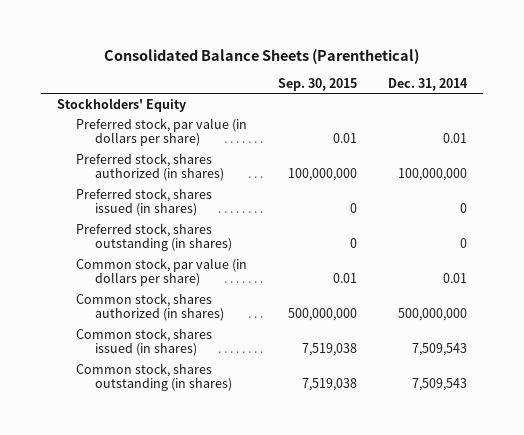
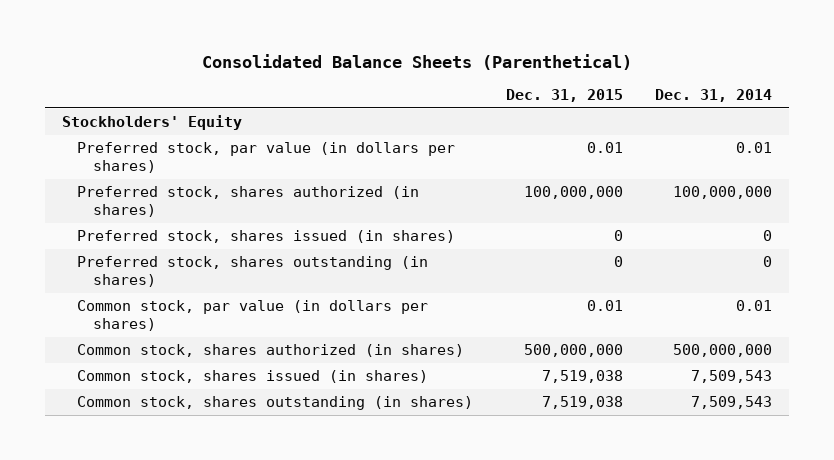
- | Sep. 30, 2015 | Dec. 31, 2014
+ | Dec. 31, 2015 | Dec. 31, 2014
- Preferred stock, par value (in dollars per share) | 0.01 | 0.01
+ Preferred stock, par value (in dollars per shares) | 0.01 | 0.01
- Common stock, par value (in dollars per share) | 0.01 | 0.01
+ Common stock, par value (in dollars per shares) | 0.01 | 0.01

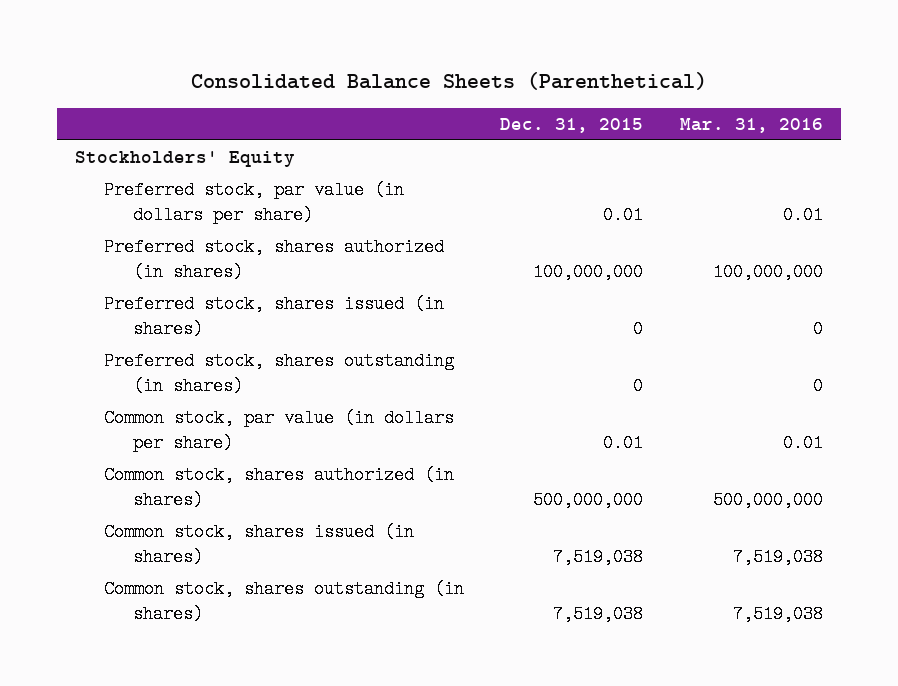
- | Dec. 31, 2015 | Dec. 31, 2014
+ | Dec. 31, 2015 | Mar. 31, 2016
- Preferred stock, par value (in dollars per shares) | 0.01 | 0.01
+ Preferred stock, par value (in dollars per share) | 0.01 | 0.01
- Common stock, par value (in dollars per shares) | 0.01 | 0.01
+ Common stock, par value (in dollars per share) | 0.01 | 0.01

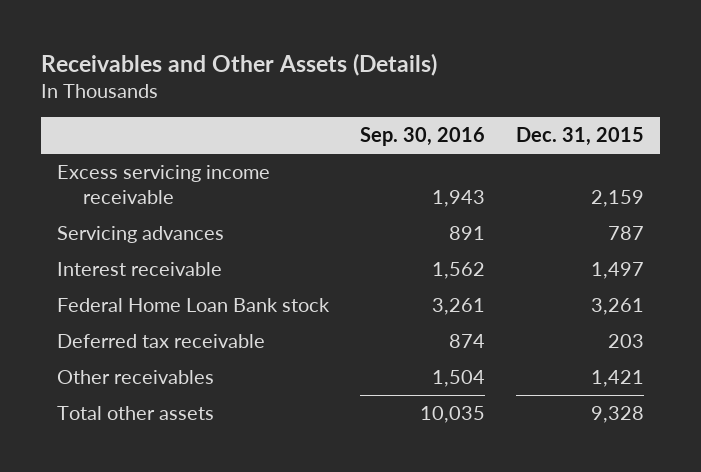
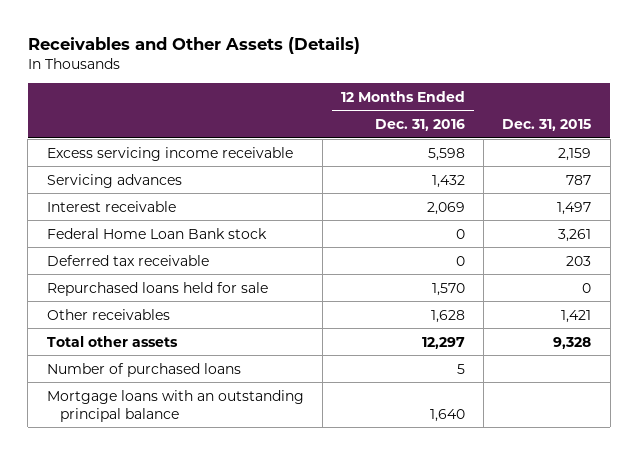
- | Sep. 30, 2016 | Dec. 31, 2015
+ | 12 Months Ended Dec. 31, 2016 | Dec. 31, 2015
+ Repurchased loans held for sale | 1,570 | 0
+ Number of purchased loans | 5 |
+ Mortgage loans with an outstanding principal balance | 1,640 |

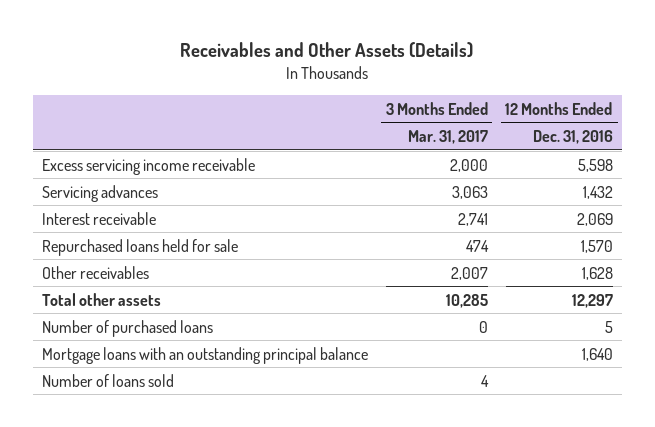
- | 12 Months Ended Dec. 31, 2016 | Dec. 31, 2015
+ | 3 Months Ended Mar. 31, 2017 | 12 Months Ended Dec. 31, 2016
- Federal Home Loan Bank stock | 0 | 3,261
- Deferred tax receivable | 0 | 203
+ Number of loans sold | 4 |

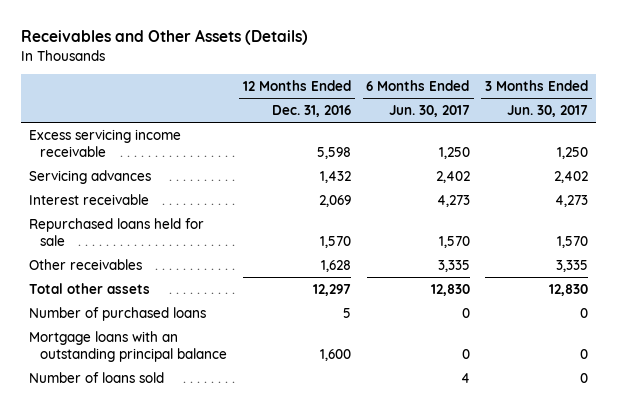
- | 3 Months Ended Mar. 31, 2017 | 12 Months Ended Dec. 31, 2016
+ | 12 Months Ended Dec. 31, 2016 | 6 Months Ended Jun. 30, 2017 | 3 Months Ended Jun. 30, 2017
- Mortgage loans with an outstanding principal balance | | 1,640
+ Mortgage loans with an outstanding principal balance | 1,600 | 0 | 0

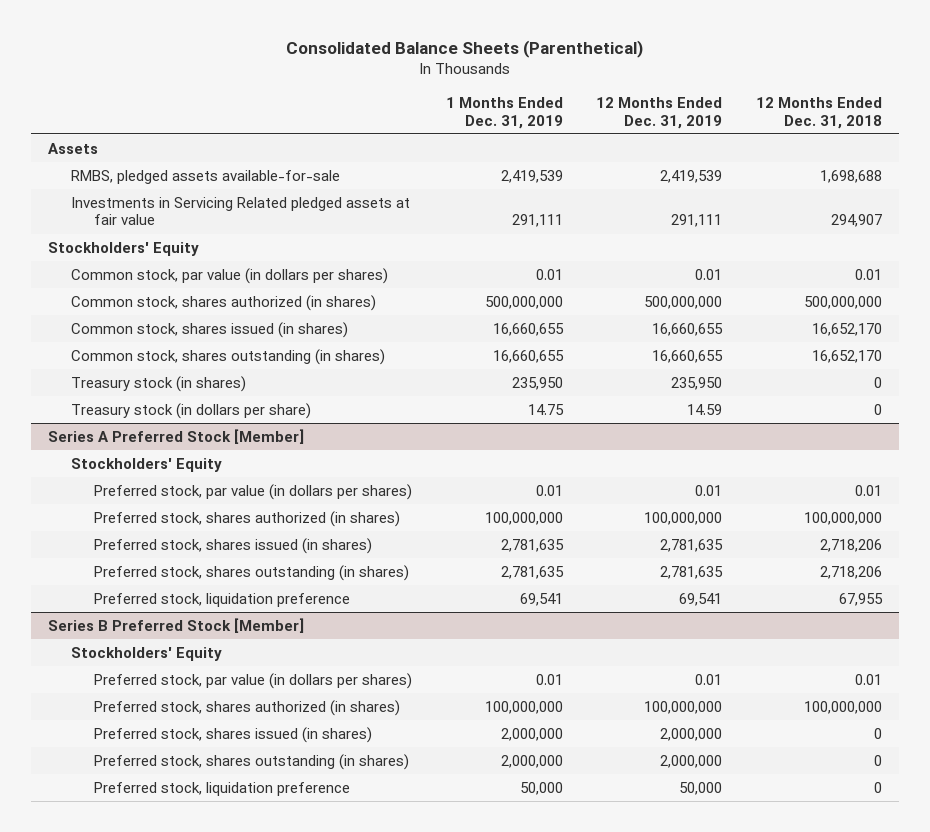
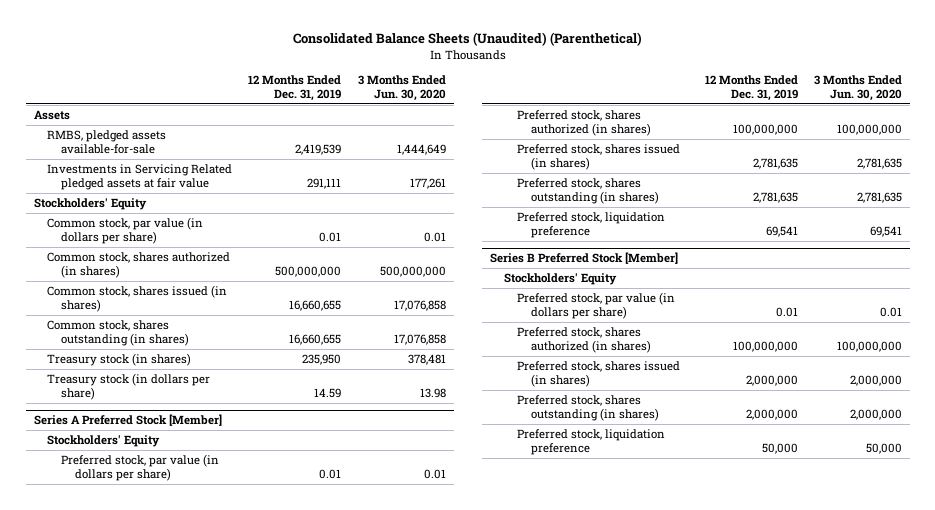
- Consolidated Balance Sheets (Parenthetical)
+ Consolidated Balance Sheets (Unaudited) (Parenthetical)
- | 1 Months Ended Dec. 31, 2019 | 12 Months Ended Dec. 31, 2019 | 12 Months Ended Dec. 31, 2018
+ | 12 Months Ended Dec. 31, 2019 | 3 Months Ended Jun. 30, 2020
- Common stock, par value (in dollars per shares) | 0.01 | 0.01 | 0.01
+ Common stock, par value (in dollars per share) | 0.01 | 0.01
@ Series A Preferred Stock [Member]
- Preferred stock, par value (in dollars per shares) | 0.01 | 0.01 | 0.01
+ Preferred stock, par value (in dollars per share) | 0.01 | 0.01
@ Series B Preferred Stock [Member]
- Preferred stock, par value (in dollars per shares) | 0.01 | 0.01 | 0.01
+ Preferred stock, par value (in dollars per share) | 0.01 | 0.01

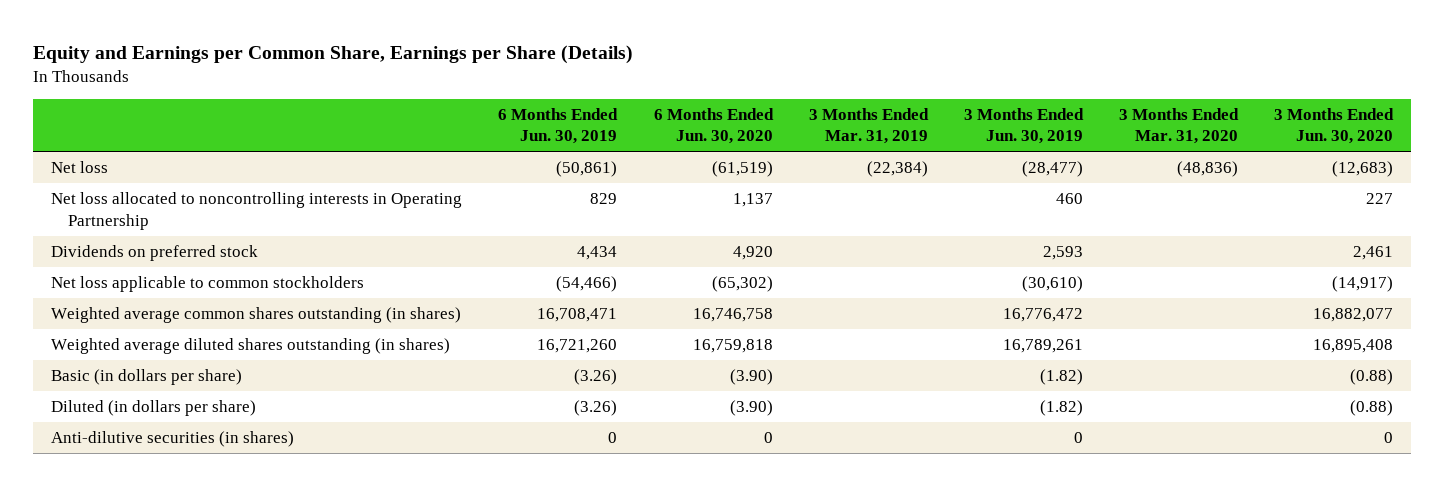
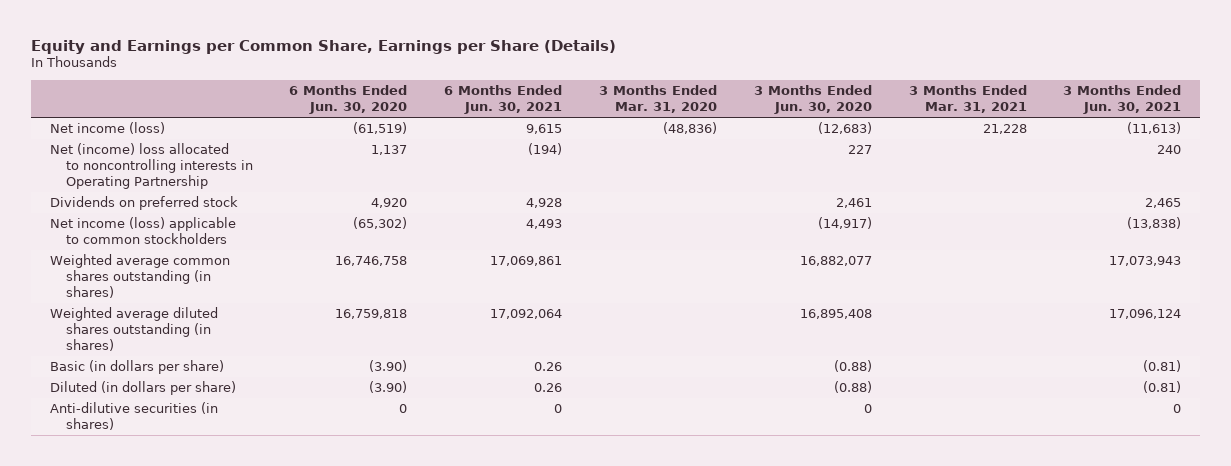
- | 6 Months Ended Jun. 30, 2019 | 6 Months Ended Jun. 30, 2020 | 3 Months Ended Mar. 31, 2019 | 3 Months Ended Jun. 30, 2019 | 3 Months Ended Mar. 31, 2020 | 3 Months Ended Jun. 30, 2020
+ | 6 Months Ended Jun. 30, 2020 | 6 Months Ended Jun. 30, 2021 | 3 Months Ended Mar. 31, 2020 | 3 Months Ended Jun. 30, 2020 | 3 Months Ended Mar. 31, 2021 | 3 Months Ended Jun. 30, 2021
- Net loss | (50,861) | (61,519) | (22,384) | (28,477) | (48,836) | (12,683)
- Net loss allocated to noncontrolling interests in Operating Partnership | 829 | 1,137 | | 460 | | 227
+ Net income (loss) | (61,519) | 9,615 | (48,836) | (12,683) | 21,228 | (11,613)
+ Net (income) loss allocated to noncontrolling interests in Operating Partnership | 1,137 | (194) | | 227 | | 240
- Net loss applicable to common stockholders | (54,466) | (65,302) | | (30,610) | | (14,917)
+ Net income (loss) applicable to common stockholders | (65,302) | 4,493 | | (14,917) | | (13,838)

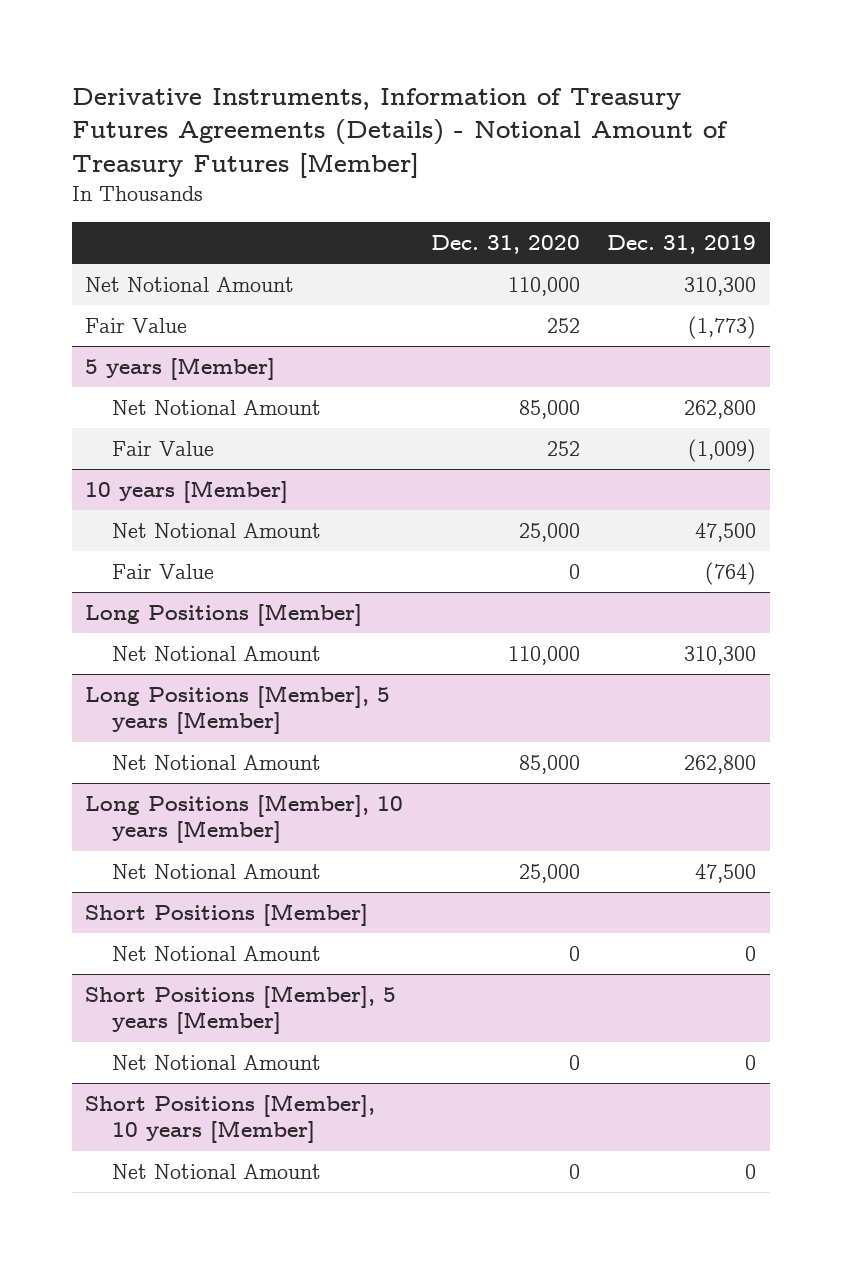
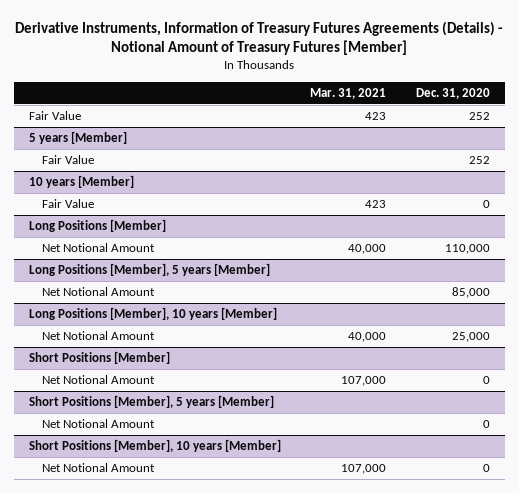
- | Dec. 31, 2020 | Dec. 31, 2019
+ | Mar. 31, 2021 | Dec. 31, 2020
- Net Notional Amount | 110,000 | 310,300
@ 5 years [Member]
- Net Notional Amount | 85,000 | 262,800
@ 10 years [Member]
- Net Notional Amount | 25,000 | 47,500

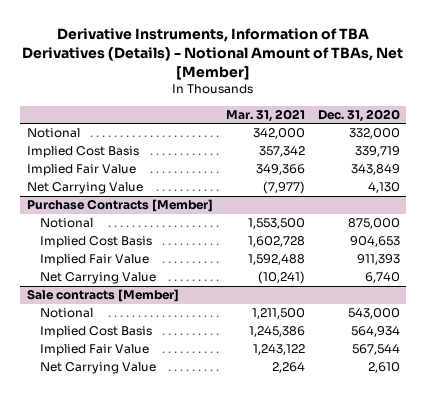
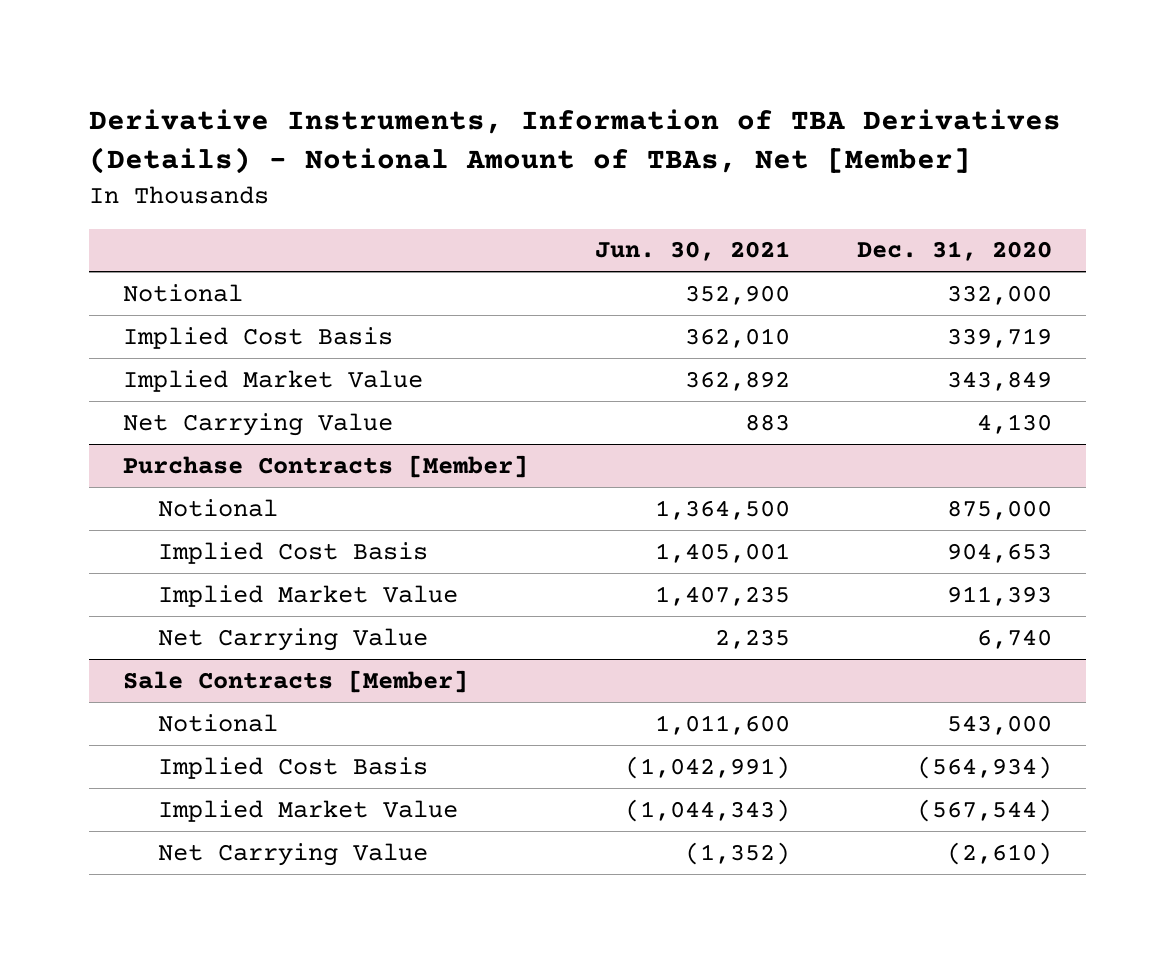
- | Mar. 31, 2021 | Dec. 31, 2020
+ | Jun. 30, 2021 | Dec. 31, 2020
- Implied Fair Value | 349,366 | 343,849
+ Implied Market Value | 362,892 | 343,849
@ Purchase Contracts [Member]
- Implied Fair Value | 1,592,488 | 911,393
+ Implied Market Value | 1,407,235 | 911,393
- Sale contracts [Member]
+ Sale Contracts [Member]
- Implied Cost Basis | 1,245,386 | 564,934
- Implied Fair Value | 1,243,122 | 567,544
- Net Carrying Value | 2,264 | 2,610
+ Implied Cost Basis | (1,042,991) | (564,934)
+ Implied Market Value | (1,044,343) | (567,544)
+ Net Carrying Value | (1,352) | (2,610)

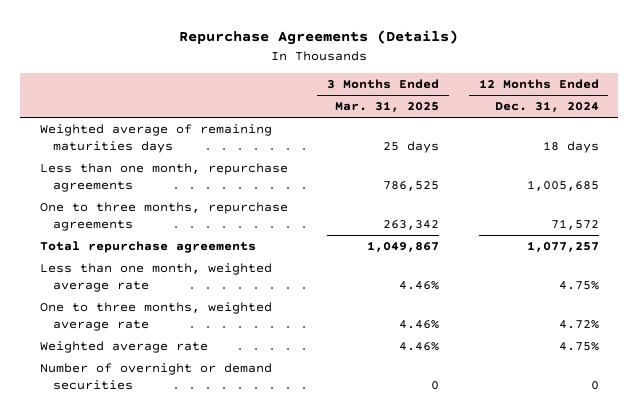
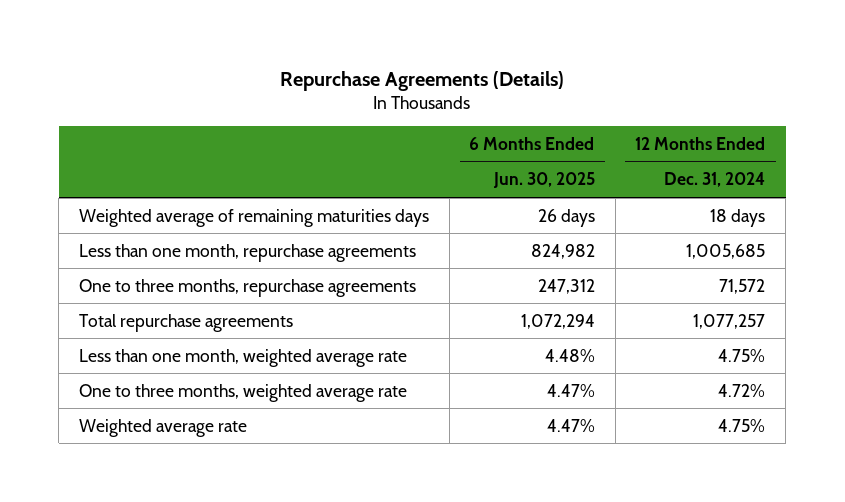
- | 3 Months Ended Mar. 31, 2025 | 12 Months Ended Dec. 31, 2024
+ | 6 Months Ended Jun. 30, 2025 | 12 Months Ended Dec. 31, 2024
- Number of overnight or demand securities | 0 | 0

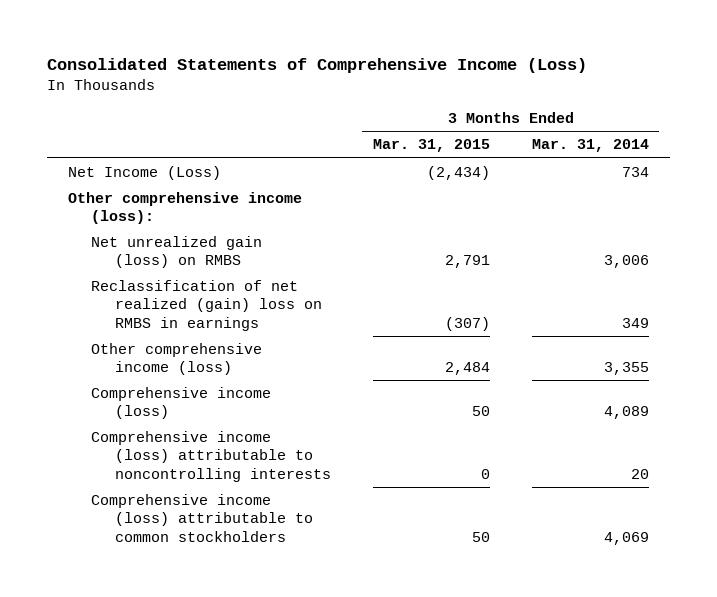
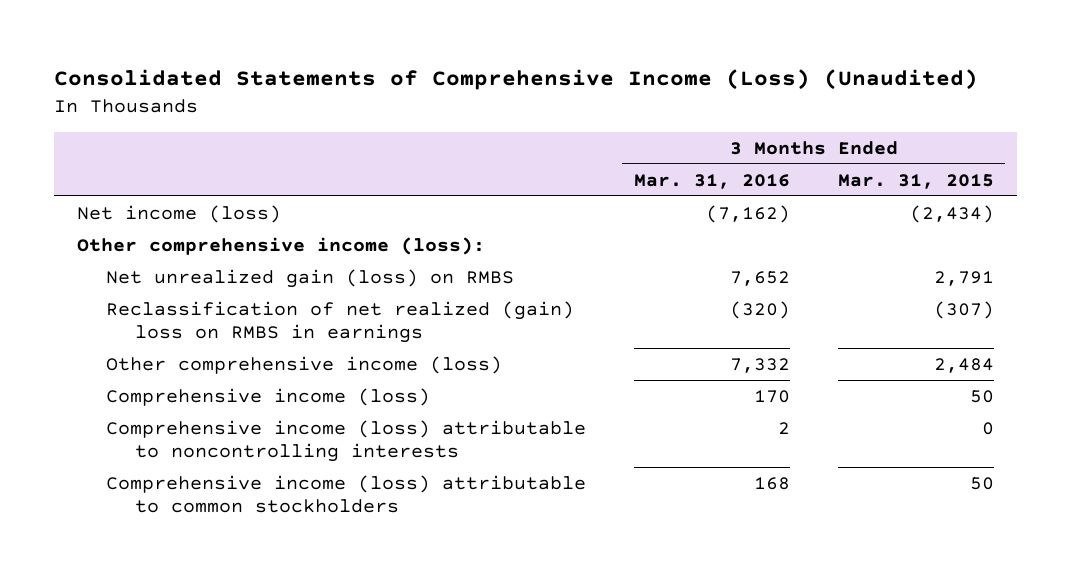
- Consolidated Statements of Comprehensive Income (Loss)
+ Consolidated Statements of Comprehensive Income (Loss) (Unaudited)
- | 3 Months Ended Mar. 31, 2015 | 3 Months Ended Mar. 31, 2014
+ | 3 Months Ended Mar. 31, 2016 | 3 Months Ended Mar. 31, 2015
- Net Income (Loss) | (2,434) | 734
+ Net income (loss) | (7,162) | (2,434)

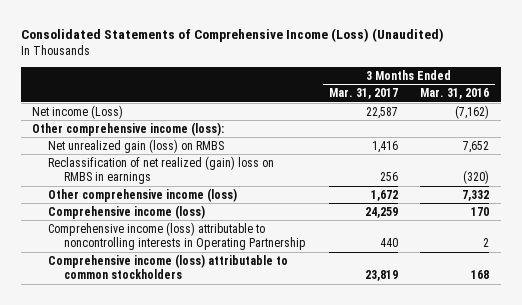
- | 3 Months Ended Mar. 31, 2016 | 3 Months Ended Mar. 31, 2015
+ | 3 Months Ended Mar. 31, 2017 | 3 Months Ended Mar. 31, 2016
- Net income (loss) | (7,162) | (2,434)
+ Net income (Loss) | 22,587 | (7,162)
- Comprehensive income (loss) attributable to noncontrolling interests | 2 | 0
+ Comprehensive income (loss) attributable to noncontrolling interests in Operating Partnership | 440 | 2

